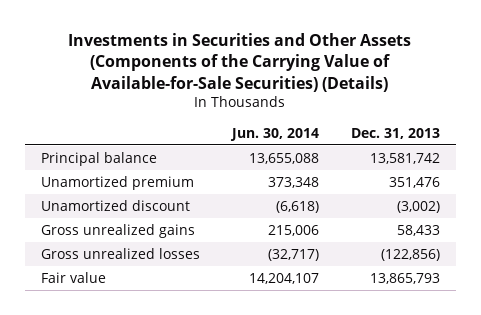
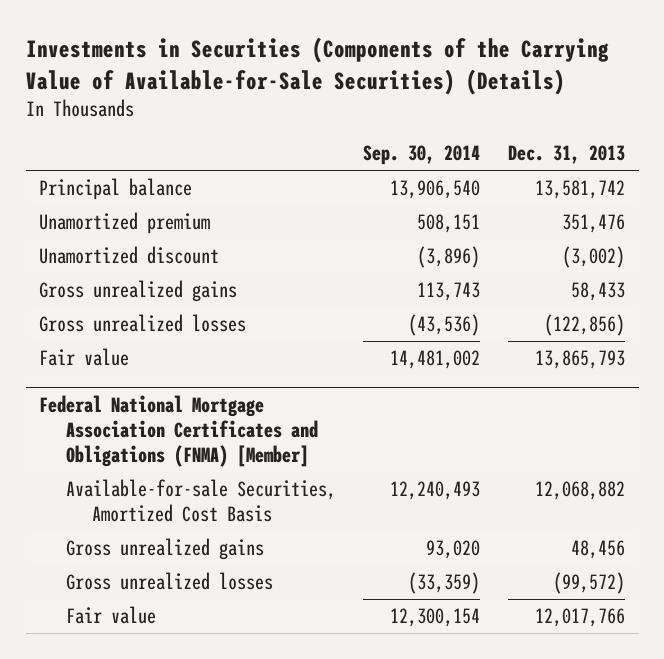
- Investments in Securities and Other Assets (Components of the Carrying Value of Available-for-Sale Securities) (Details)
+ Investments in Securities (Components of the Carrying Value of Available-for-Sale Securities) (Details)
- | Jun. 30, 2014 | Dec. 31, 2013
+ | Sep. 30, 2014 | Dec. 31, 2013
+ Federal National Mortgage Association Certificates and Obligations (FNMA) [Member]
+ Available-for-sale Securities, Amortized Cost Basis | 12,240,493 | 12,068,882
+ Gross unrealized gains | 93,020 | 48,456
+ Gross unrealized losses | (33,359) | (99,572)
+ Fair value | 12,300,154 | 12,017,766

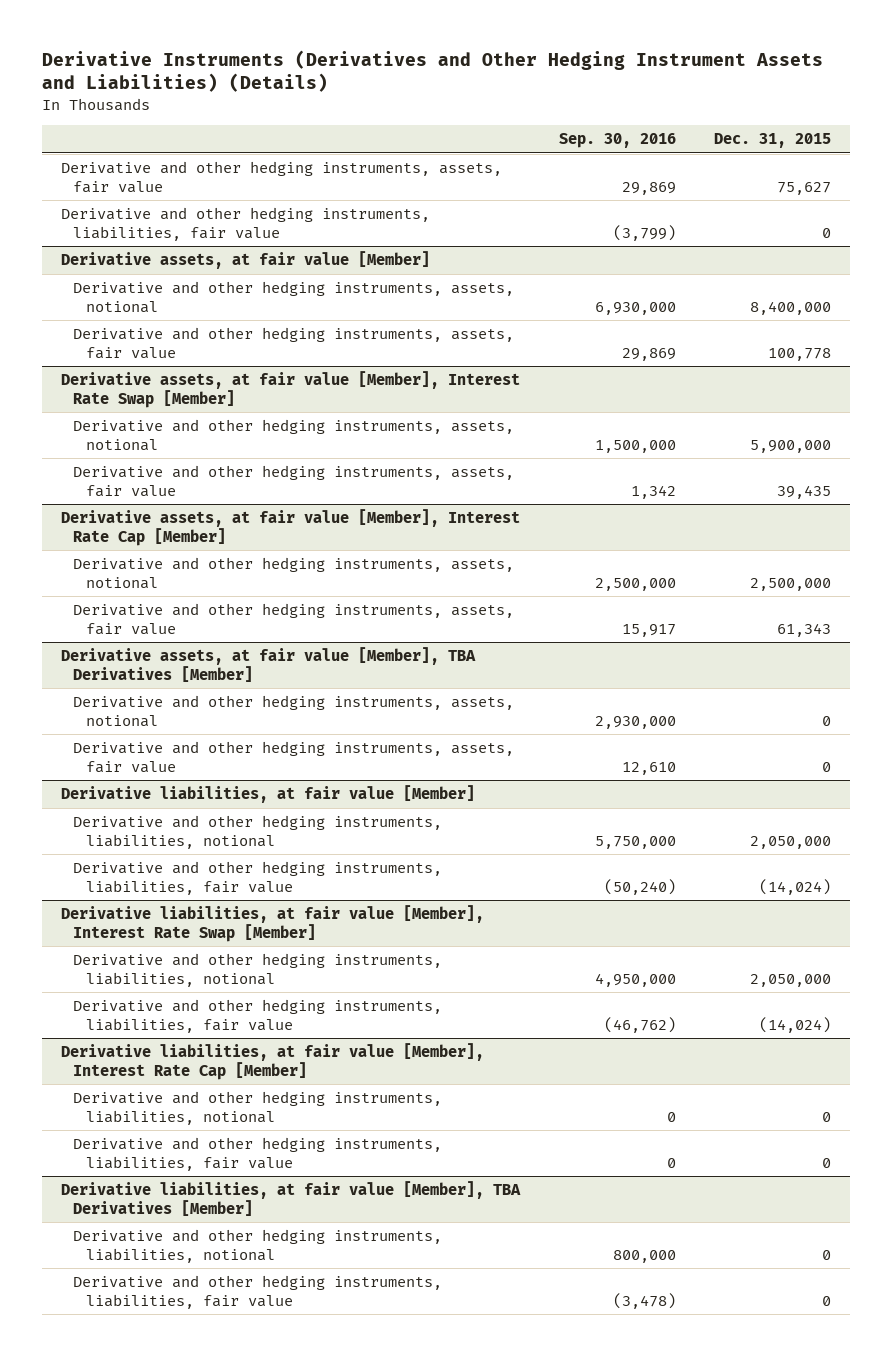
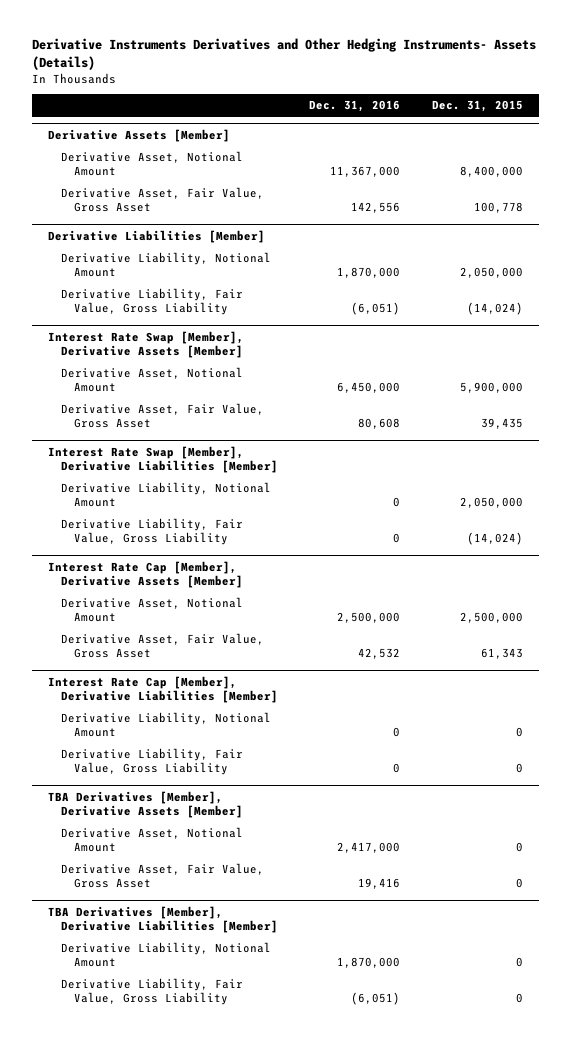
- Derivative Instruments (Derivatives and Other Hedging Instrument Assets and Liabilities) (Details)
+ Derivative Instruments Derivatives and Other Hedging Instruments- Assets (Details)
- | Sep. 30, 2016 | Dec. 31, 2015
+ | Dec. 31, 2016 | Dec. 31, 2015
- Derivative and other hedging instruments, assets, fair value | 29,869 | 75,627
- Derivative and other hedging instruments, liabilities, fair value | (3,799) | 0
- Derivative assets, at fair value [Member]
- Derivative and other hedging instruments, assets, notional | 6,930,000 | 8,400,000
- Derivative and other hedging instruments, assets, fair value | 29,869 | 100,778
- Derivative assets, at fair value [Member], Interest Rate Swap [Member]
- Derivative and other hedging instruments, assets, notional | 1,500,000 | 5,900,000
- Derivative and other hedging instruments, assets, fair value | 1,342 | 39,435
- Derivative assets, at fair value [Member], Interest Rate Cap [Member]
- Derivative and other hedging instruments, assets, notional | 2,500,000 | 2,500,000
- Derivative and other hedging instruments, assets, fair value | 15,917 | 61,343
- Derivative assets, at fair value [Member], TBA Derivatives [Member]
- Derivative and other hedging instruments, assets, notional | 2,930,000 | 0
- Derivative and other hedging instruments, assets, fair value | 12,610 | 0
- Derivative liabilities, at fair value [Member]
- Derivative and other hedging instruments, liabilities, notional | 5,750,000 | 2,050,000
- Derivative and other hedging instruments, liabilities, fair value | (50,240) | (14,024)
- Derivative liabilities, at fair value [Member], Interest Rate Swap [Member]
- Derivative and other hedging instruments, liabilities, notional | 4,950,000 | 2,050,000
- Derivative and other hedging instruments, liabilities, fair value | (46,762) | (14,024)
- Derivative liabilities, at fair value [Member], Interest Rate Cap [Member]
- Derivative and other hedging instruments, liabilities, notional | 0 | 0
- Derivative and other hedging instruments, liabilities, fair value | 0 | 0
- Derivative liabilities, at fair value [Member], TBA Derivatives [Member]
- Derivative and other hedging instruments, liabilities, notional | 800,000 | 0
- Derivative and other hedging instruments, liabilities, fair value | (3,478) | 0
+ Derivative Assets [Member]
+ Derivative Asset, Notional Amount | 11,367,000 | 8,400,000
+ Derivative Asset, Fair Value, Gross Asset | 142,556 | 100,778
+ Derivative Liabilities [Member]
+ Derivative Liability, Notional Amount | 1,870,000 | 2,050,000
+ Derivative Liability, Fair Value, Gross Liability | (6,051) | (14,024)
+ Interest Rate Swap [Member], Derivative Assets [Member]
+ Derivative Asset, Notional Amount | 6,450,000 | 5,900,000
+ Derivative Asset, Fair Value, Gross Asset | 80,608 | 39,435
+ Interest Rate Swap [Member], Derivative Liabilities [Member]
+ Derivative Liability, Notional Amount | 0 | 2,050,000
+ Derivative Liability, Fair Value, Gross Liability | 0 | (14,024)
+ Interest Rate Cap [Member], Derivative Assets [Member]
+ Derivative Asset, Notional Amount | 2,500,000 | 2,500,000
+ Derivative Asset, Fair Value, Gross Asset | 42,532 | 61,343
+ Interest Rate Cap [Member], Derivative Liabilities [Member]
+ Derivative Liability, Notional Amount | 0 | 0
+ Derivative Liability, Fair Value, Gross Liability | 0 | 0
+ TBA Derivatives [Member], Derivative Assets [Member]
+ Derivative Asset, Notional Amount | 2,417,000 | 0
+ Derivative Asset, Fair Value, Gross Asset | 19,416 | 0
+ TBA Derivatives [Member], Derivative Liabilities [Member]
+ Derivative Liability, Notional Amount | 1,870,000 | 0
+ Derivative Liability, Fair Value, Gross Liability | (6,051) | 0

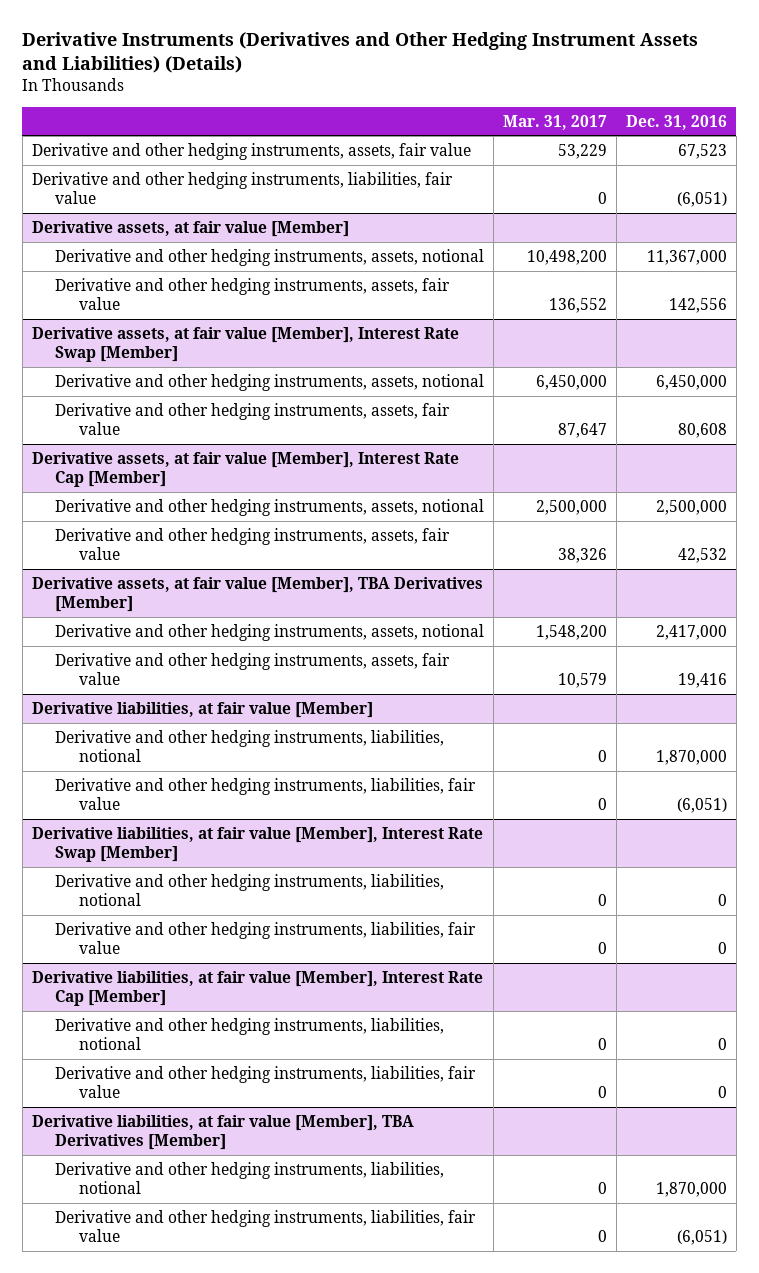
- Derivative Instruments Derivatives and Other Hedging Instruments- Assets (Details)
+ Derivative Instruments (Derivatives and Other Hedging Instrument Assets and Liabilities) (Details)
- | Dec. 31, 2016 | Dec. 31, 2015
+ | Mar. 31, 2017 | Dec. 31, 2016
- Derivative Assets [Member]
- Derivative Asset, Notional Amount | 11,367,000 | 8,400,000
- Derivative Asset, Fair Value, Gross Asset | 142,556 | 100,778
- Derivative Liabilities [Member]
- Derivative Liability, Notional Amount | 1,870,000 | 2,050,000
- Derivative Liability, Fair Value, Gross Liability | (6,051) | (14,024)
- Interest Rate Swap [Member], Derivative Assets [Member]
- Derivative Asset, Notional Amount | 6,450,000 | 5,900,000
- Derivative Asset, Fair Value, Gross Asset | 80,608 | 39,435
- Interest Rate Swap [Member], Derivative Liabilities [Member]
- Derivative Liability, Notional Amount | 0 | 2,050,000
- Derivative Liability, Fair Value, Gross Liability | 0 | (14,024)
- Interest Rate Cap [Member], Derivative Assets [Member]
- Derivative Asset, Notional Amount | 2,500,000 | 2,500,000
- Derivative Asset, Fair Value, Gross Asset | 42,532 | 61,343
- Interest Rate Cap [Member], Derivative Liabilities [Member]
- Derivative Liability, Notional Amount | 0 | 0
- Derivative Liability, Fair Value, Gross Liability | 0 | 0
- TBA Derivatives [Member], Derivative Assets [Member]
- Derivative Asset, Notional Amount | 2,417,000 | 0
- Derivative Asset, Fair Value, Gross Asset | 19,416 | 0
- TBA Derivatives [Member], Derivative Liabilities [Member]
- Derivative Liability, Notional Amount | 1,870,000 | 0
- Derivative Liability, Fair Value, Gross Liability | (6,051) | 0
+ Derivative and other hedging instruments, assets, fair value | 53,229 | 67,523
+ Derivative and other hedging instruments, liabilities, fair value | 0 | (6,051)
+ Derivative assets, at fair value [Member]
+ Derivative and other hedging instruments, assets, notional | 10,498,200 | 11,367,000
+ Derivative and other hedging instruments, assets, fair value | 136,552 | 142,556
+ Derivative assets, at fair value [Member], Interest Rate Swap [Member]
+ Derivative and other hedging instruments, assets, notional | 6,450,000 | 6,450,000
+ Derivative and other hedging instruments, assets, fair value | 87,647 | 80,608
+ Derivative assets, at fair value [Member], Interest Rate Cap [Member]
+ Derivative and other hedging instruments, assets, notional | 2,500,000 | 2,500,000
+ Derivative and other hedging instruments, assets, fair value | 38,326 | 42,532
+ Derivative assets, at fair value [Member], TBA Derivatives [Member]
+ Derivative and other hedging instruments, assets, notional | 1,548,200 | 2,417,000
+ Derivative and other hedging instruments, assets, fair value | 10,579 | 19,416
+ Derivative liabilities, at fair value [Member]
+ Derivative and other hedging instruments, liabilities, notional | 0 | 1,870,000
+ Derivative and other hedging instruments, liabilities, fair value | 0 | (6,051)
+ Derivative liabilities, at fair value [Member], Interest Rate Swap [Member]
+ Derivative and other hedging instruments, liabilities, notional | 0 | 0
+ Derivative and other hedging instruments, liabilities, fair value | 0 | 0
+ Derivative liabilities, at fair value [Member], Interest Rate Cap [Member]
+ Derivative and other hedging instruments, liabilities, notional | 0 | 0
+ Derivative and other hedging instruments, liabilities, fair value | 0 | 0
+ Derivative liabilities, at fair value [Member], TBA Derivatives [Member]
+ Derivative and other hedging instruments, liabilities, notional | 0 | 1,870,000
+ Derivative and other hedging instruments, liabilities, fair value | 0 | (6,051)

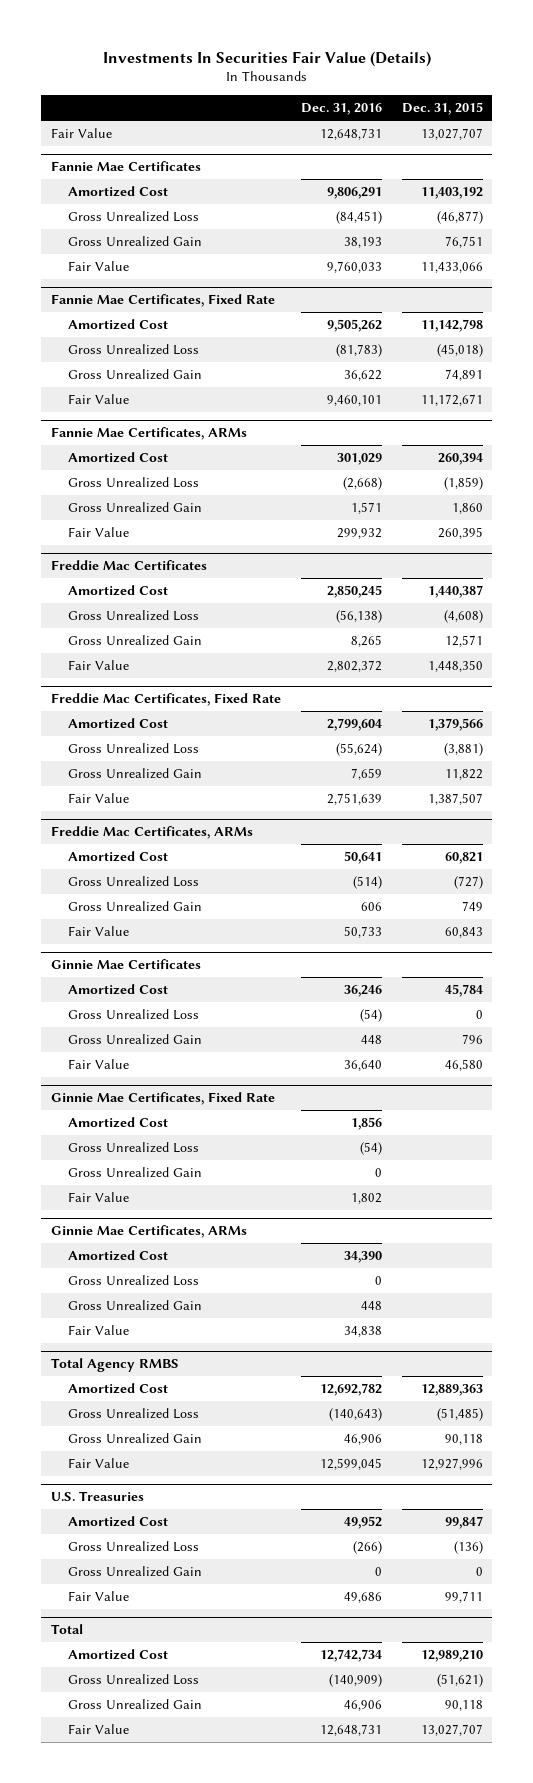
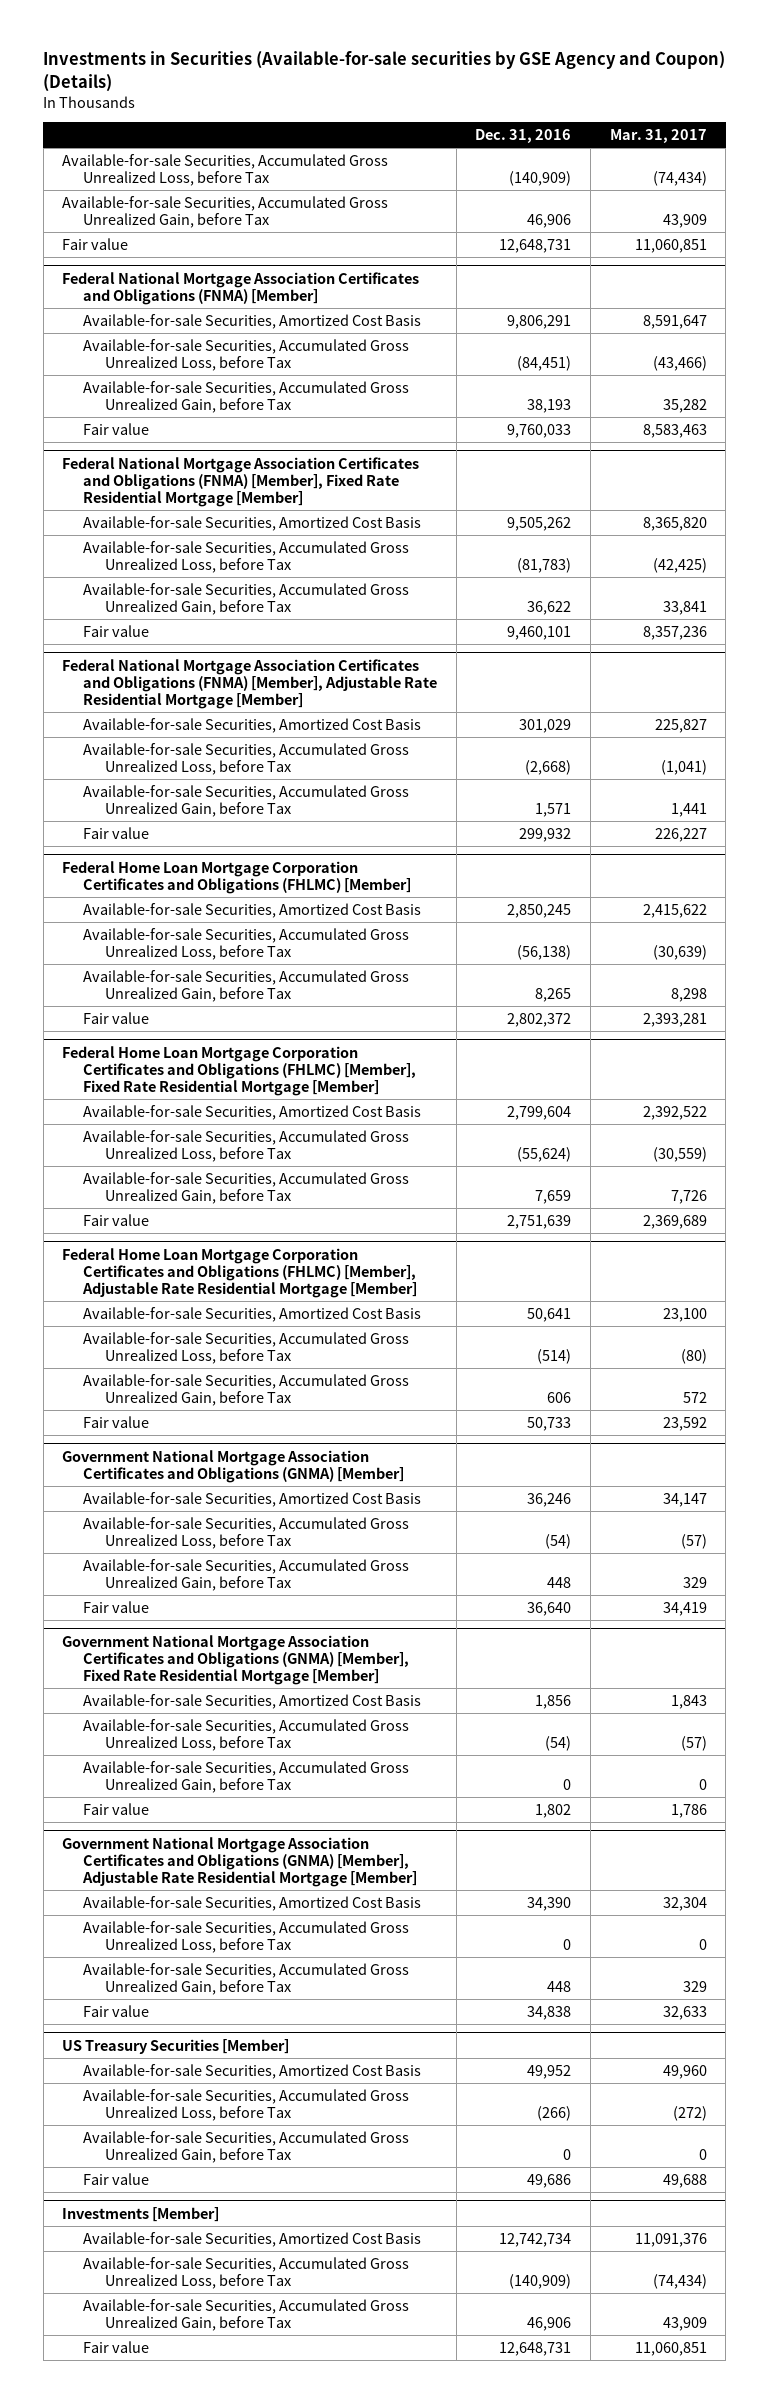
- Investments In Securities Fair Value (Details)
+ Investments in Securities (Available-for-sale securities by GSE Agency and Coupon) (Details)
- | Dec. 31, 2016 | Dec. 31, 2015
+ | Dec. 31, 2016 | Mar. 31, 2017
- Fair Value | 12,648,731 | 13,027,707
- Fannie Mae Certificates
- Amortized Cost | 9,806,291 | 11,403,192
- Gross Unrealized Loss | (84,451) | (46,877)
- Gross Unrealized Gain | 38,193 | 76,751
- Fair Value | 9,760,033 | 11,433,066
- Fannie Mae Certificates, Fixed Rate
- Amortized Cost | 9,505,262 | 11,142,798
- Gross Unrealized Loss | (81,783) | (45,018)
- Gross Unrealized Gain | 36,622 | 74,891
- Fair Value | 9,460,101 | 11,172,671
- Fannie Mae Certificates, ARMs
- Amortized Cost | 301,029 | 260,394
- Gross Unrealized Loss | (2,668) | (1,859)
- Gross Unrealized Gain | 1,571 | 1,860
- Fair Value | 299,932 | 260,395
- Freddie Mac Certificates
- Amortized Cost | 2,850,245 | 1,440,387
- Gross Unrealized Loss | (56,138) | (4,608)
- Gross Unrealized Gain | 8,265 | 12,571
- Fair Value | 2,802,372 | 1,448,350
- Freddie Mac Certificates, Fixed Rate
- Amortized Cost | 2,799,604 | 1,379,566
- Gross Unrealized Loss | (55,624) | (3,881)
- Gross Unrealized Gain | 7,659 | 11,822
- Fair Value | 2,751,639 | 1,387,507
- Freddie Mac Certificates, ARMs
- Amortized Cost | 50,641 | 60,821
- Gross Unrealized Loss | (514) | (727)
- Gross Unrealized Gain | 606 | 749
- Fair Value | 50,733 | 60,843
- Ginnie Mae Certificates
- Amortized Cost | 36,246 | 45,784
- Gross Unrealized Loss | (54) | 0
- Gross Unrealized Gain | 448 | 796
- Fair Value | 36,640 | 46,580
- Ginnie Mae Certificates, Fixed Rate
- Amortized Cost | 1,856 |
- Gross Unrealized Loss | (54) |
- Gross Unrealized Gain | 0 |
- Fair Value | 1,802 |
- Ginnie Mae Certificates, ARMs
- Amortized Cost | 34,390 |
- Gross Unrealized Loss | 0 |
- Gross Unrealized Gain | 448 |
- Fair Value | 34,838 |
- Total Agency RMBS
- Amortized Cost | 12,692,782 | 12,889,363
- Gross Unrealized Loss | (140,643) | (51,485)
- Gross Unrealized Gain | 46,906 | 90,118
- Fair Value | 12,599,045 | 12,927,996
- U.S. Treasuries
- Amortized Cost | 49,952 | 99,847
- Gross Unrealized Loss | (266) | (136)
- Gross Unrealized Gain | 0 | 0
- Fair Value | 49,686 | 99,711
- Total
- Amortized Cost | 12,742,734 | 12,989,210
- Gross Unrealized Loss | (140,909) | (51,621)
- Gross Unrealized Gain | 46,906 | 90,118
- Fair Value | 12,648,731 | 13,027,707
+ Available-for-sale Securities, Accumulated Gross Unrealized Loss, before Tax | (140,909) | (74,434)
+ Available-for-sale Securities, Accumulated Gross Unrealized Gain, before Tax | 46,906 | 43,909
+ Fair value | 12,648,731 | 11,060,851
+ Federal National Mortgage Association Certificates and Obligations (FNMA) [Member]
+ Available-for-sale Securities, Amortized Cost Basis | 9,806,291 | 8,591,647
+ Available-for-sale Securities, Accumulated Gross Unrealized Loss, before Tax | (84,451) | (43,466)
+ Available-for-sale Securities, Accumulated Gross Unrealized Gain, before Tax | 38,193 | 35,282
+ Fair value | 9,760,033 | 8,583,463
+ Federal National Mortgage Association Certificates and Obligations (FNMA) [Member], Fixed Rate Residential Mortgage [Member]
+ Available-for-sale Securities, Amortized Cost Basis | 9,505,262 | 8,365,820
+ Available-for-sale Securities, Accumulated Gross Unrealized Loss, before Tax | (81,783) | (42,425)
+ Available-for-sale Securities, Accumulated Gross Unrealized Gain, before Tax | 36,622 | 33,841
+ Fair value | 9,460,101 | 8,357,236
+ Federal National Mortgage Association Certificates and Obligations (FNMA) [Member], Adjustable Rate Residential Mortgage [Member]
+ Available-for-sale Securities, Amortized Cost Basis | 301,029 | 225,827
+ Available-for-sale Securities, Accumulated Gross Unrealized Loss, before Tax | (2,668) | (1,041)
+ Available-for-sale Securities, Accumulated Gross Unrealized Gain, before Tax | 1,571 | 1,441
+ Fair value | 299,932 | 226,227
+ Federal Home Loan Mortgage Corporation Certificates and Obligations (FHLMC) [Member]
+ Available-for-sale Securities, Amortized Cost Basis | 2,850,245 | 2,415,622
+ Available-for-sale Securities, Accumulated Gross Unrealized Loss, before Tax | (56,138) | (30,639)
+ Available-for-sale Securities, Accumulated Gross Unrealized Gain, before Tax | 8,265 | 8,298
+ Fair value | 2,802,372 | 2,393,281
+ Federal Home Loan Mortgage Corporation Certificates and Obligations (FHLMC) [Member], Fixed Rate Residential Mortgage [Member]
+ Available-for-sale Securities, Amortized Cost Basis | 2,799,604 | 2,392,522
+ Available-for-sale Securities, Accumulated Gross Unrealized Loss, before Tax | (55,624) | (30,559)
+ Available-for-sale Securities, Accumulated Gross Unrealized Gain, before Tax | 7,659 | 7,726
+ Fair value | 2,751,639 | 2,369,689
+ Federal Home Loan Mortgage Corporation Certificates and Obligations (FHLMC) [Member], Adjustable Rate Residential Mortgage [Member]
+ Available-for-sale Securities, Amortized Cost Basis | 50,641 | 23,100
+ Available-for-sale Securities, Accumulated Gross Unrealized Loss, before Tax | (514) | (80)
+ Available-for-sale Securities, Accumulated Gross Unrealized Gain, before Tax | 606 | 572
+ Fair value | 50,733 | 23,592
+ Government National Mortgage Association Certificates and Obligations (GNMA) [Member]
+ Available-for-sale Securities, Amortized Cost Basis | 36,246 | 34,147
+ Available-for-sale Securities, Accumulated Gross Unrealized Loss, before Tax | (54) | (57)
+ Available-for-sale Securities, Accumulated Gross Unrealized Gain, before Tax | 448 | 329
+ Fair value | 36,640 | 34,419
+ Government National Mortgage Association Certificates and Obligations (GNMA) [Member], Fixed Rate Residential Mortgage [Member]
+ Available-for-sale Securities, Amortized Cost Basis | 1,856 | 1,843
+ Available-for-sale Securities, Accumulated Gross Unrealized Loss, before Tax | (54) | (57)
+ Available-for-sale Securities, Accumulated Gross Unrealized Gain, before Tax | 0 | 0
+ Fair value | 1,802 | 1,786
+ Government National Mortgage Association Certificates and Obligations (GNMA) [Member], Adjustable Rate Residential Mortgage [Member]
+ Available-for-sale Securities, Amortized Cost Basis | 34,390 | 32,304
+ Available-for-sale Securities, Accumulated Gross Unrealized Loss, before Tax | 0 | 0
+ Available-for-sale Securities, Accumulated Gross Unrealized Gain, before Tax | 448 | 329
+ Fair value | 34,838 | 32,633
+ US Treasury Securities [Member]
+ Available-for-sale Securities, Amortized Cost Basis | 49,952 | 49,960
+ Available-for-sale Securities, Accumulated Gross Unrealized Loss, before Tax | (266) | (272)
+ Available-for-sale Securities, Accumulated Gross Unrealized Gain, before Tax | 0 | 0
+ Fair value | 49,686 | 49,688
+ Investments [Member]
+ Available-for-sale Securities, Amortized Cost Basis | 12,742,734 | 11,091,376
+ Available-for-sale Securities, Accumulated Gross Unrealized Loss, before Tax | (140,909) | (74,434)
+ Available-for-sale Securities, Accumulated Gross Unrealized Gain, before Tax | 46,906 | 43,909
+ Fair value | 12,648,731 | 11,060,851

